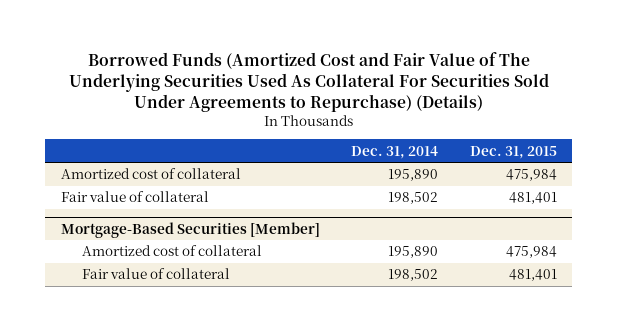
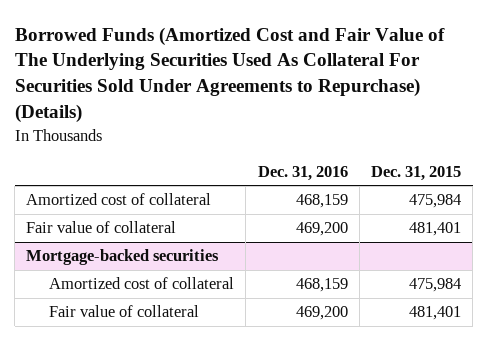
- | Dec. 31, 2014 | Dec. 31, 2015
+ | Dec. 31, 2016 | Dec. 31, 2015
- Mortgage-Based Securities [Member]
+ Mortgage-backed securities

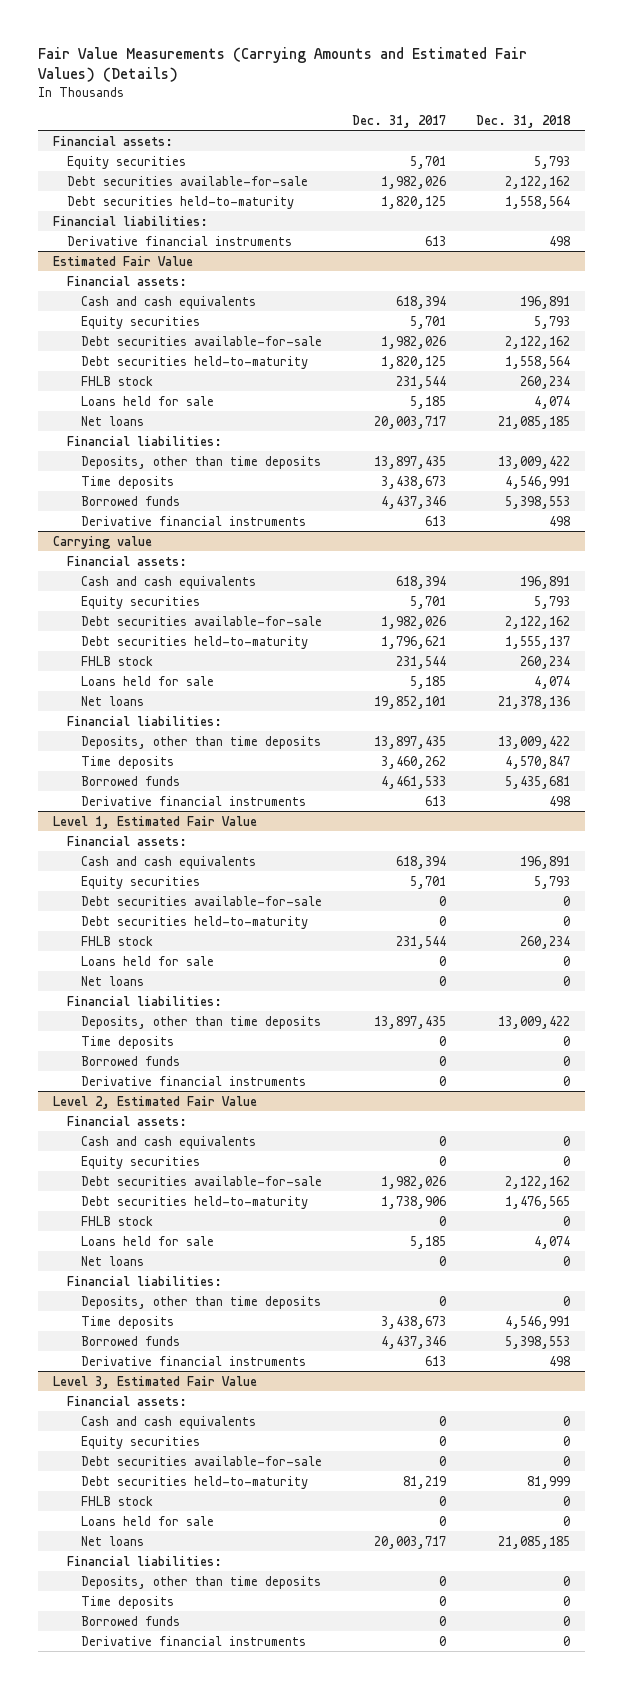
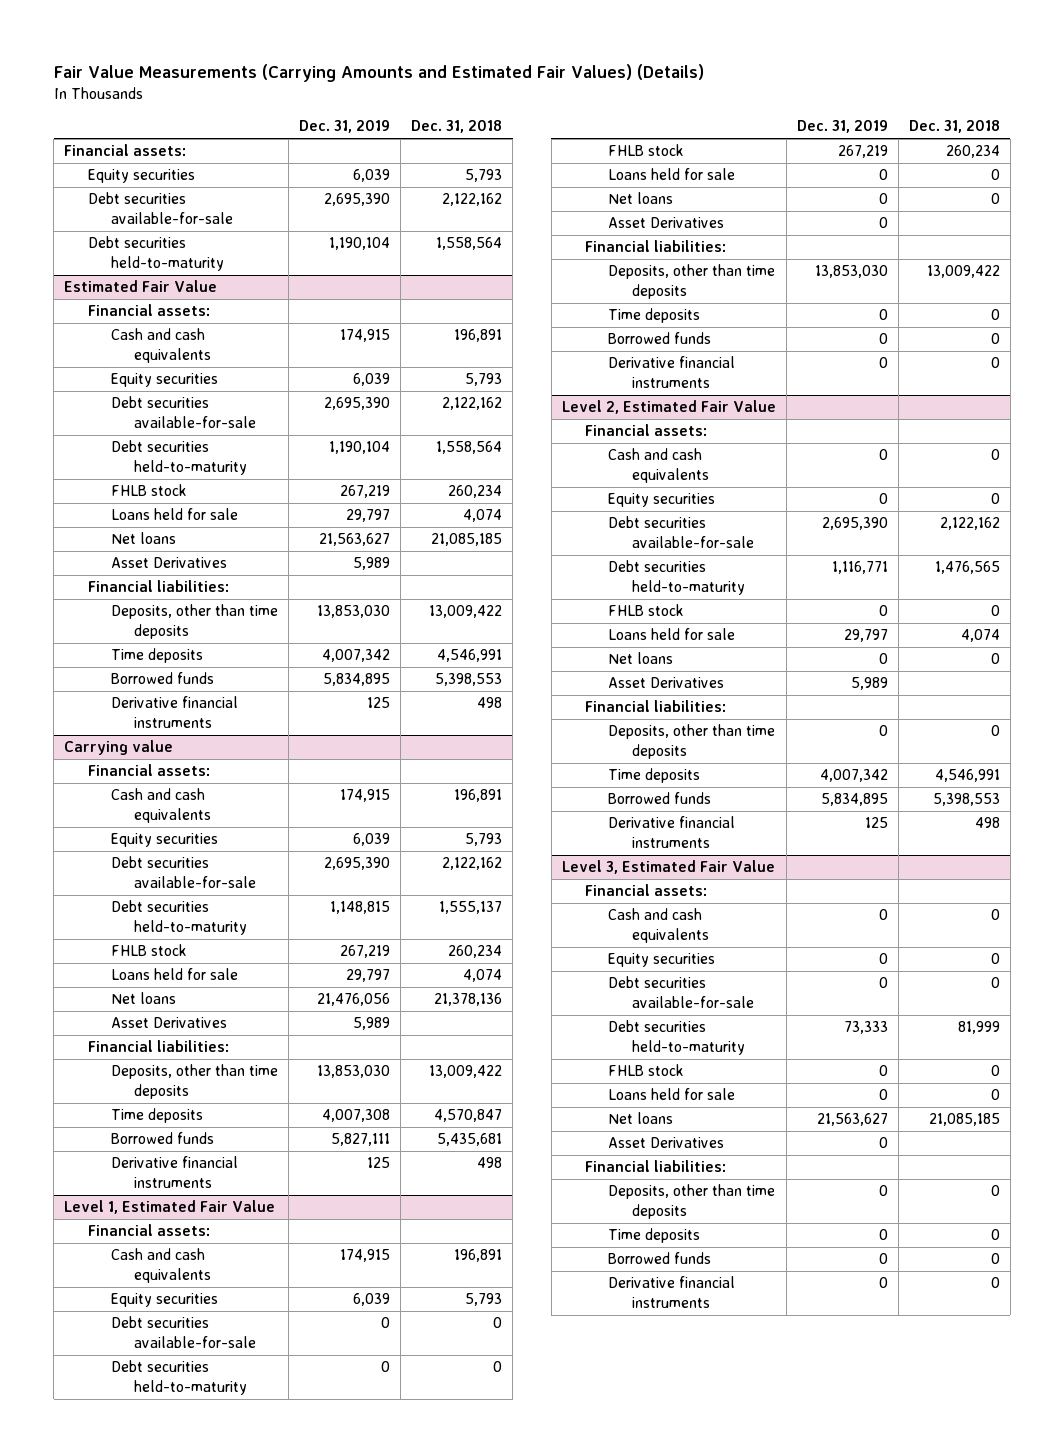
- | Dec. 31, 2017 | Dec. 31, 2018
+ | Dec. 31, 2019 | Dec. 31, 2018
- Financial liabilities:
- Derivative financial instruments | 613 | 498
@ Estimated Fair Value
+ Asset Derivatives | 5,989 |
@ Carrying value
+ Asset Derivatives | 5,989 |
@ Level 1, Estimated Fair Value
+ Asset Derivatives | 0 |
@ Level 2, Estimated Fair Value
+ Asset Derivatives | 5,989 |
@ Level 3, Estimated Fair Value
+ Asset Derivatives | 0 |

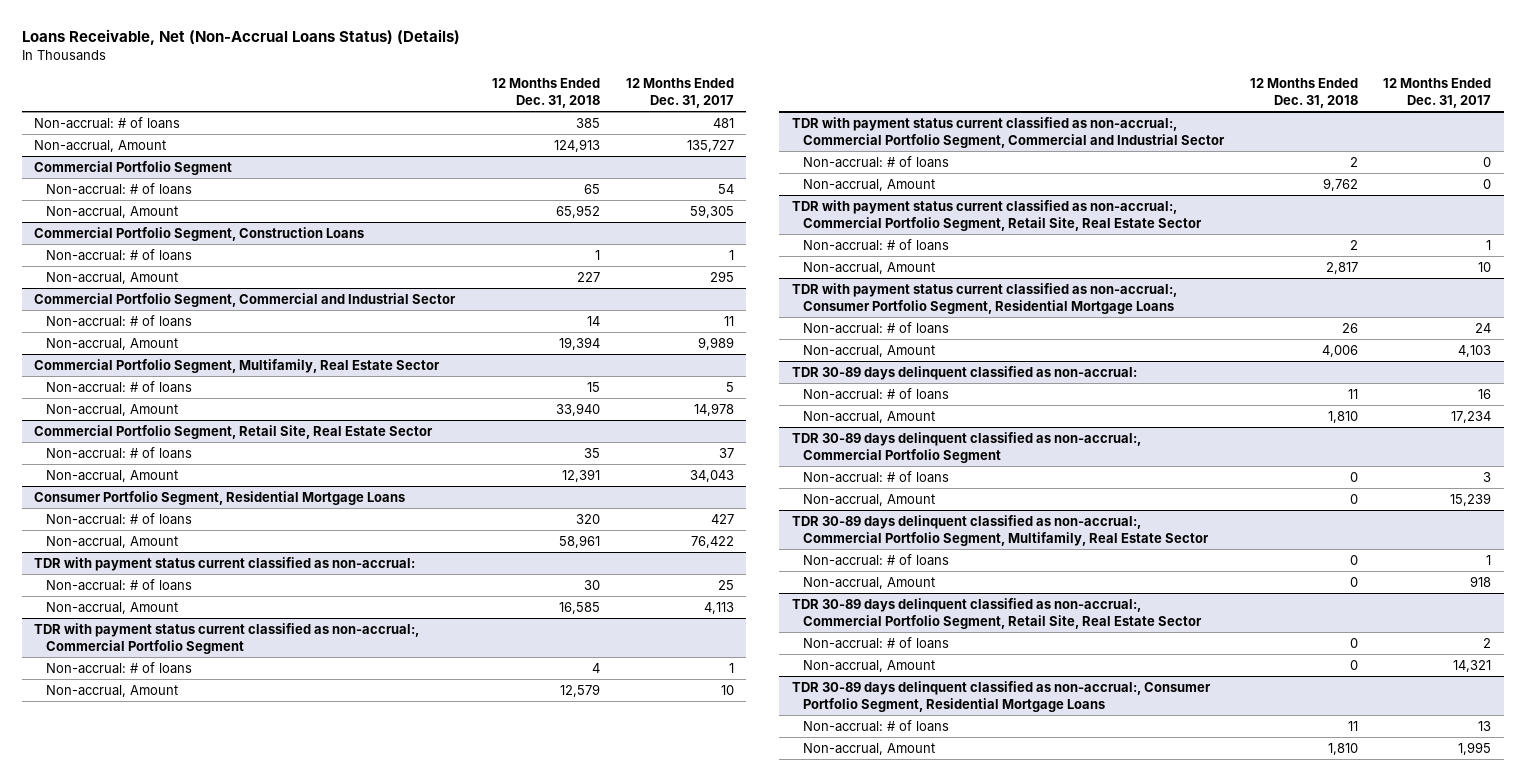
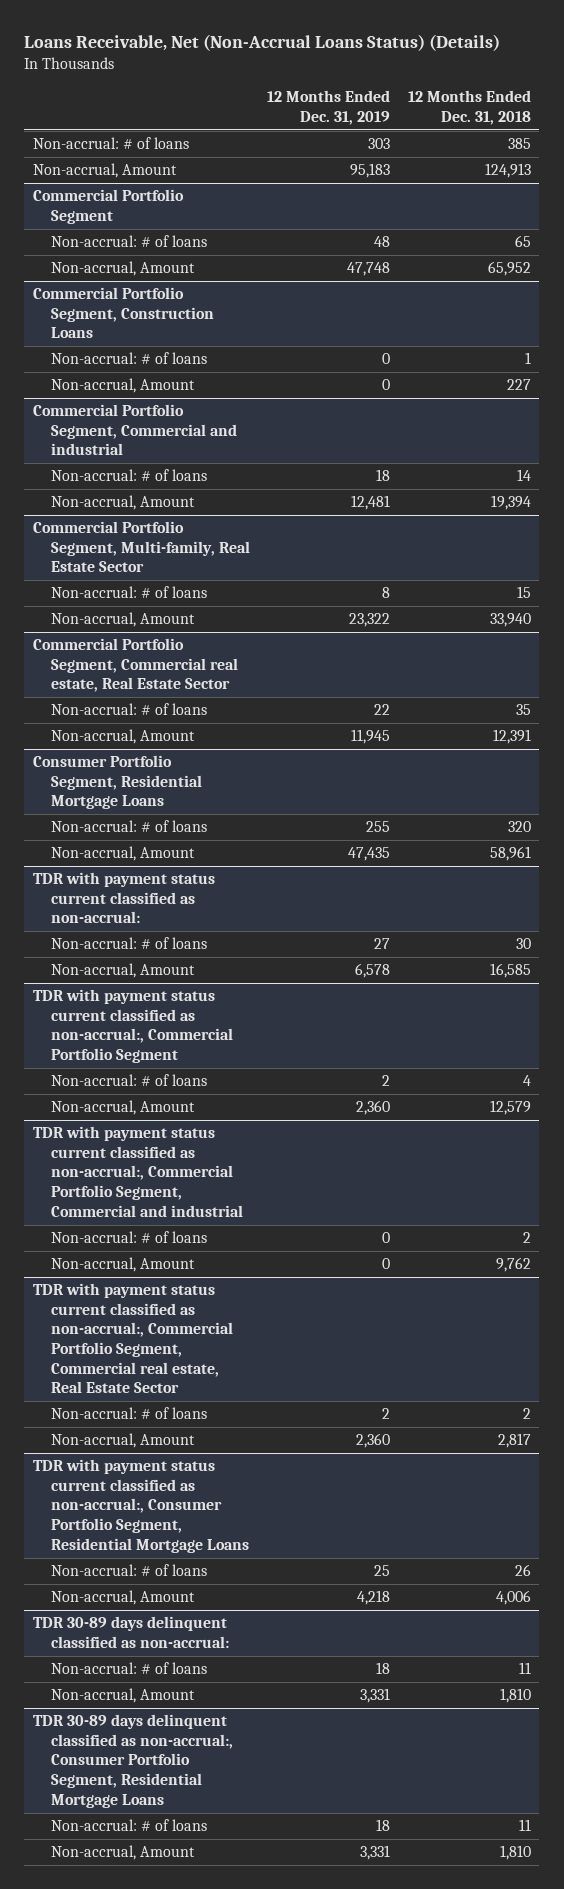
- | 12 Months Ended Dec. 31, 2018 | 12 Months Ended Dec. 31, 2017
+ | 12 Months Ended Dec. 31, 2019 | 12 Months Ended Dec. 31, 2018
- Commercial Portfolio Segment, Commercial and Industrial Sector
+ Commercial Portfolio Segment, Commercial and industrial
- Commercial Portfolio Segment, Multifamily, Real Estate Sector
+ Commercial Portfolio Segment, Multi-family, Real Estate Sector
- Commercial Portfolio Segment, Retail Site, Real Estate Sector
+ Commercial Portfolio Segment, Commercial real estate, Real Estate Sector
- TDR with payment status current classified as non-accrual:, Commercial Portfolio Segment, Commercial and Industrial Sector
+ TDR with payment status current classified as non-accrual:, Commercial Portfolio Segment, Commercial and industrial
- TDR with payment status current classified as non-accrual:, Commercial Portfolio Segment, Retail Site, Real Estate Sector
+ TDR with payment status current classified as non-accrual:, Commercial Portfolio Segment, Commercial real estate, Real Estate Sector
- TDR 30-89 days delinquent classified as non-accrual:, Commercial Portfolio Segment
- Non-accrual: # of loans | 0 | 3
- Non-accrual, Amount | 0 | 15,239
- TDR 30-89 days delinquent classified as non-accrual:, Commercial Portfolio Segment, Multifamily, Real Estate Sector
- Non-accrual: # of loans | 0 | 1
- Non-accrual, Amount | 0 | 918
- TDR 30-89 days delinquent classified as non-accrual:, Commercial Portfolio Segment, Retail Site, Real Estate Sector
- Non-accrual: # of loans | 0 | 2
- Non-accrual, Amount | 0 | 14,321

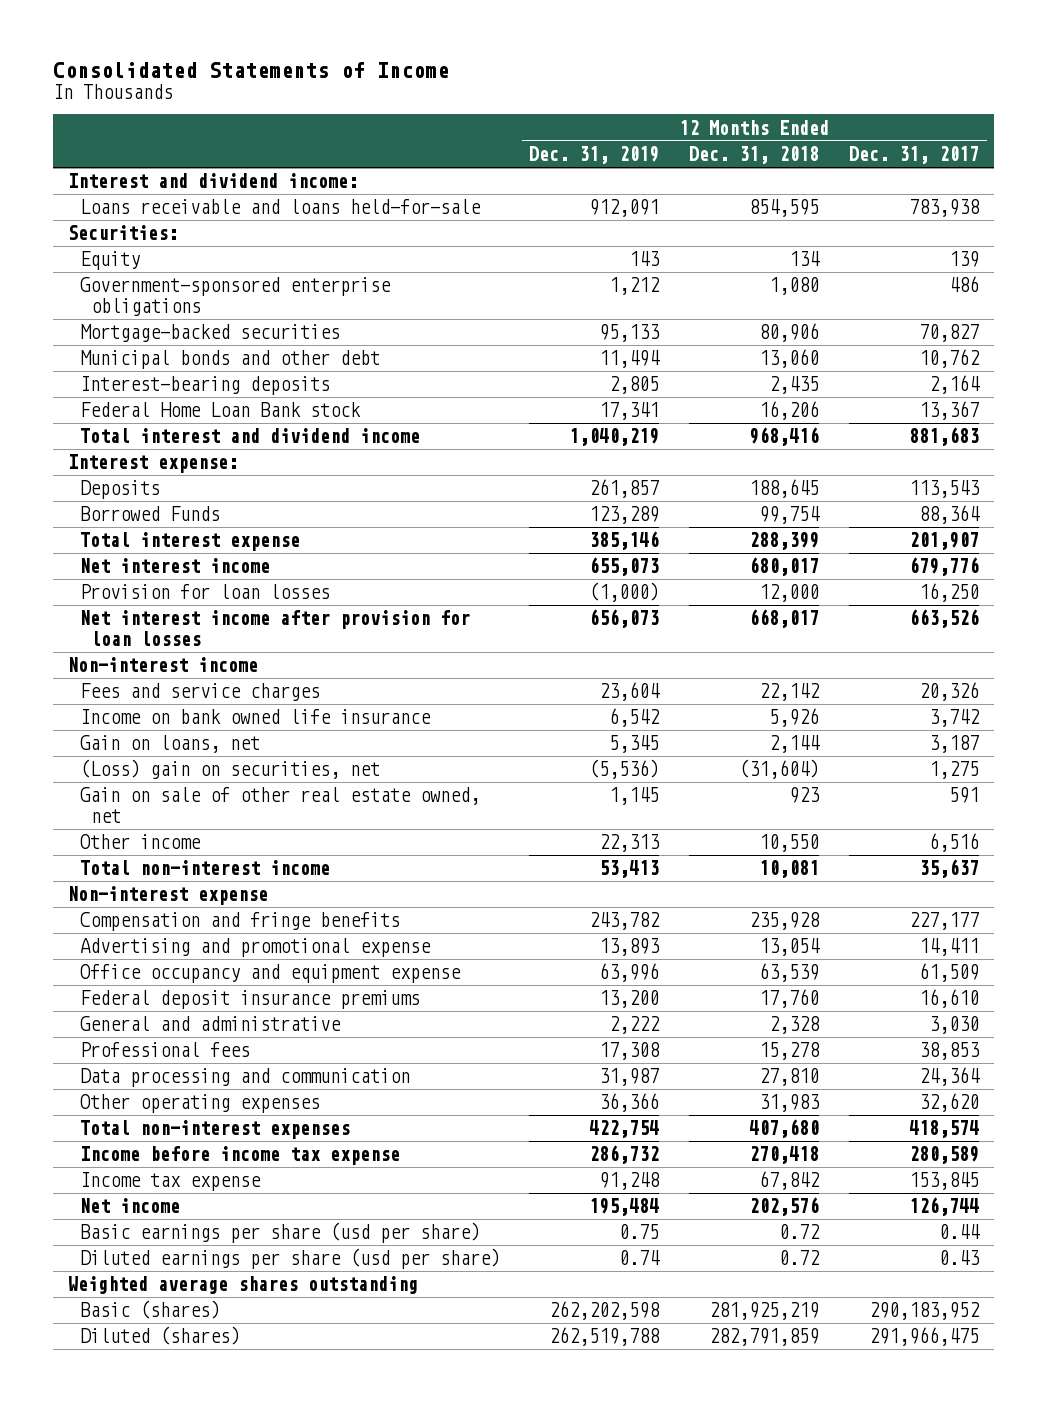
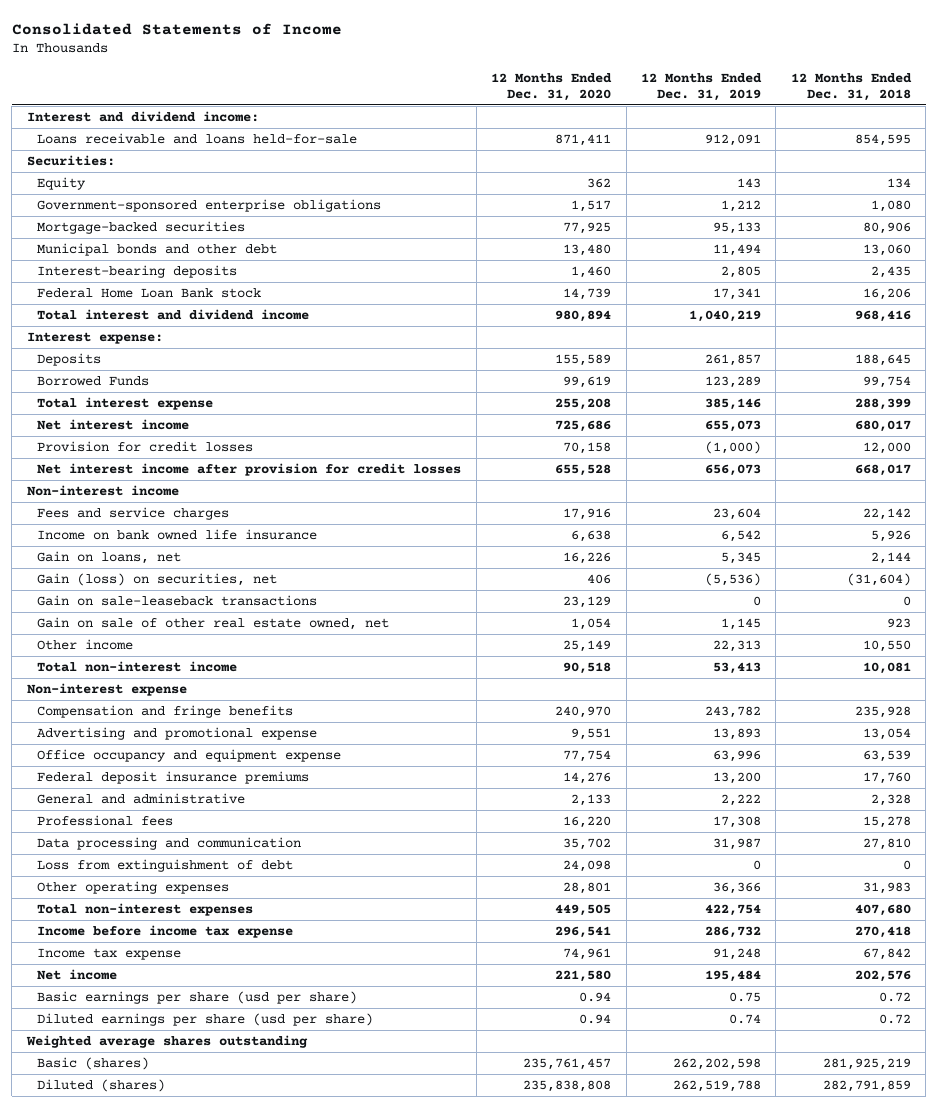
- | 12 Months Ended Dec. 31, 2019 | 12 Months Ended Dec. 31, 2018 | 12 Months Ended Dec. 31, 2017
+ | 12 Months Ended Dec. 31, 2020 | 12 Months Ended Dec. 31, 2019 | 12 Months Ended Dec. 31, 2018
- Provision for loan losses | (1,000) | 12,000 | 16,250
- Net interest income after provision for loan losses | 656,073 | 668,017 | 663,526
+ Provision for credit losses | 70,158 | (1,000) | 12,000
+ Net interest income after provision for credit losses | 655,528 | 656,073 | 668,017
- (Loss) gain on securities, net | (5,536) | (31,604) | 1,275
+ Gain (loss) on securities, net | 406 | (5,536) | (31,604)
+ Gain on sale-leaseback transactions | 23,129 | 0 | 0
+ Loss from extinguishment of debt | 24,098 | 0 | 0

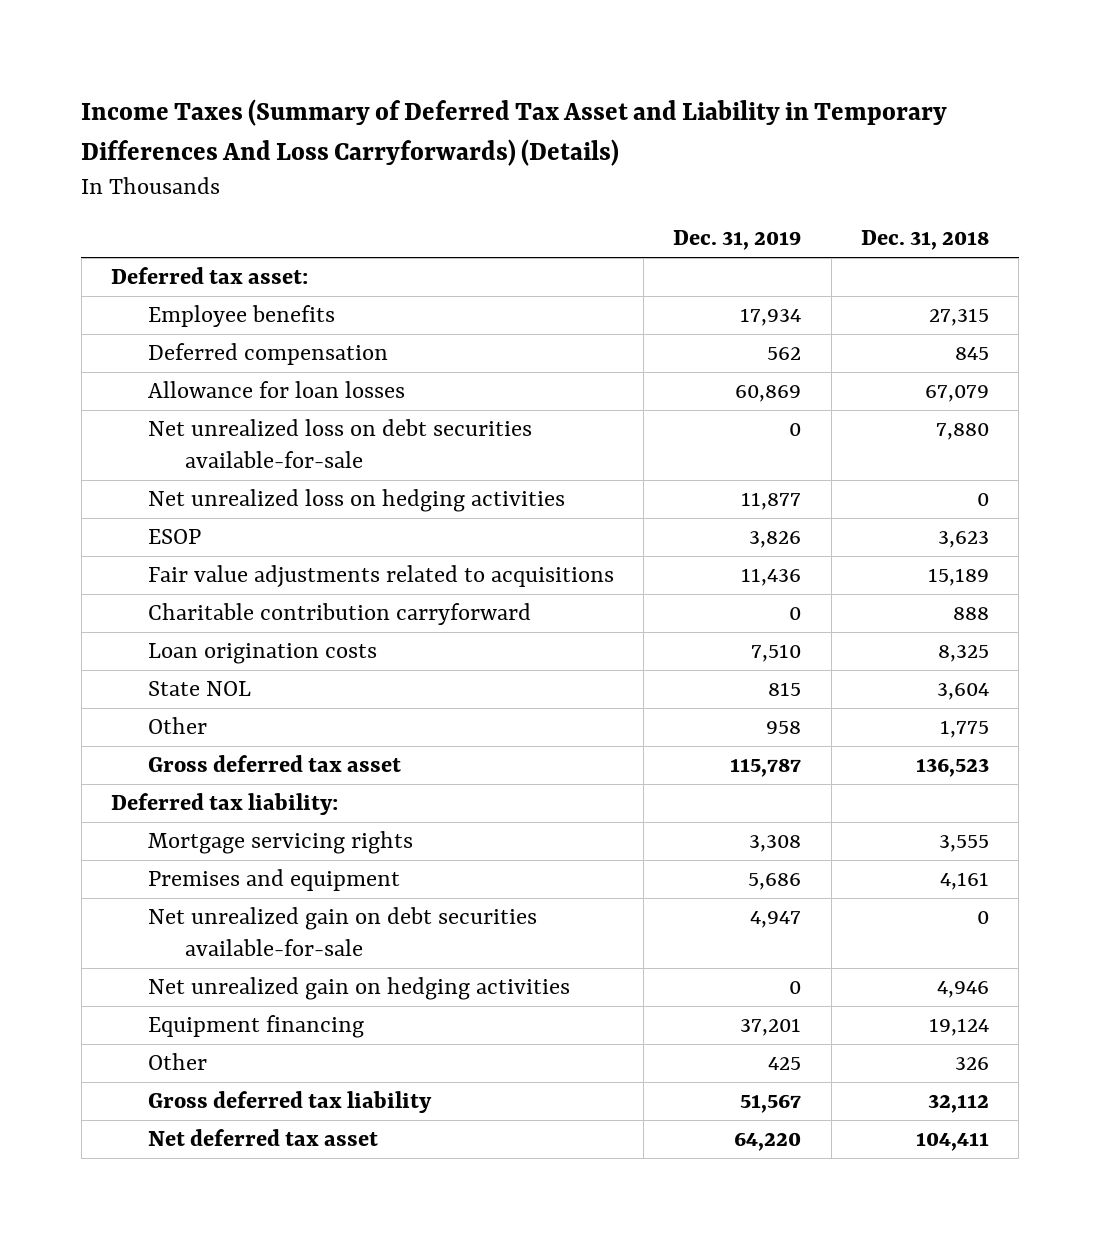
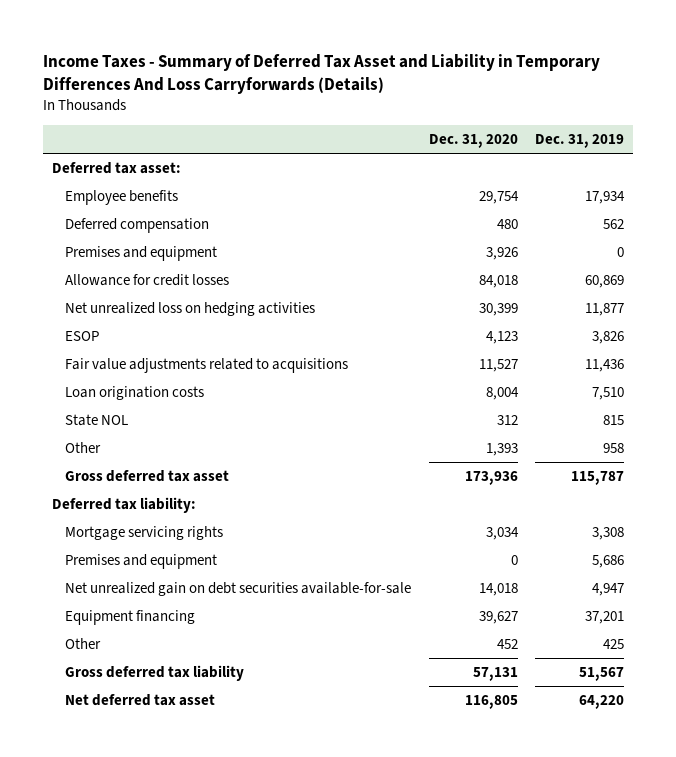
- Income Taxes (Summary of Deferred Tax Asset and Liability in Temporary Differences And Loss Carryforwards) (Details)
+ Income Taxes - Summary of Deferred Tax Asset and Liability in Temporary Differences And Loss Carryforwards (Details)
- | Dec. 31, 2019 | Dec. 31, 2018
+ | Dec. 31, 2020 | Dec. 31, 2019
- Allowance for loan losses | 60,869 | 67,079
- Net unrealized loss on debt securities available-for-sale | 0 | 7,880
+ Premises and equipment | 3,926 | 0
+ Allowance for credit losses | 84,018 | 60,869
- Charitable contribution carryforward | 0 | 888
- Net unrealized gain on hedging activities | 0 | 4,946

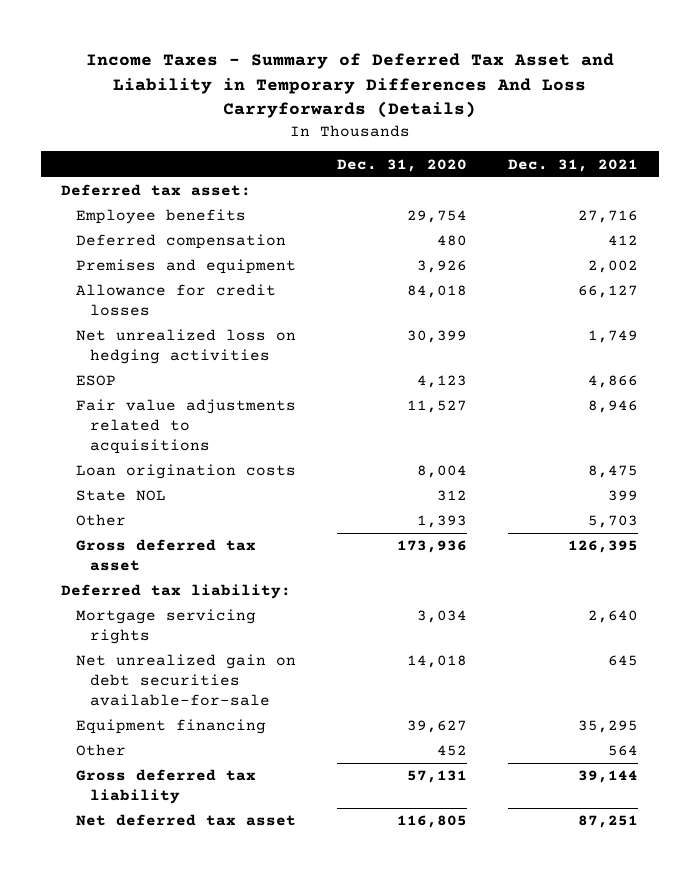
- | Dec. 31, 2020 | Dec. 31, 2019
+ | Dec. 31, 2020 | Dec. 31, 2021
- Premises and equipment | 0 | 5,686

